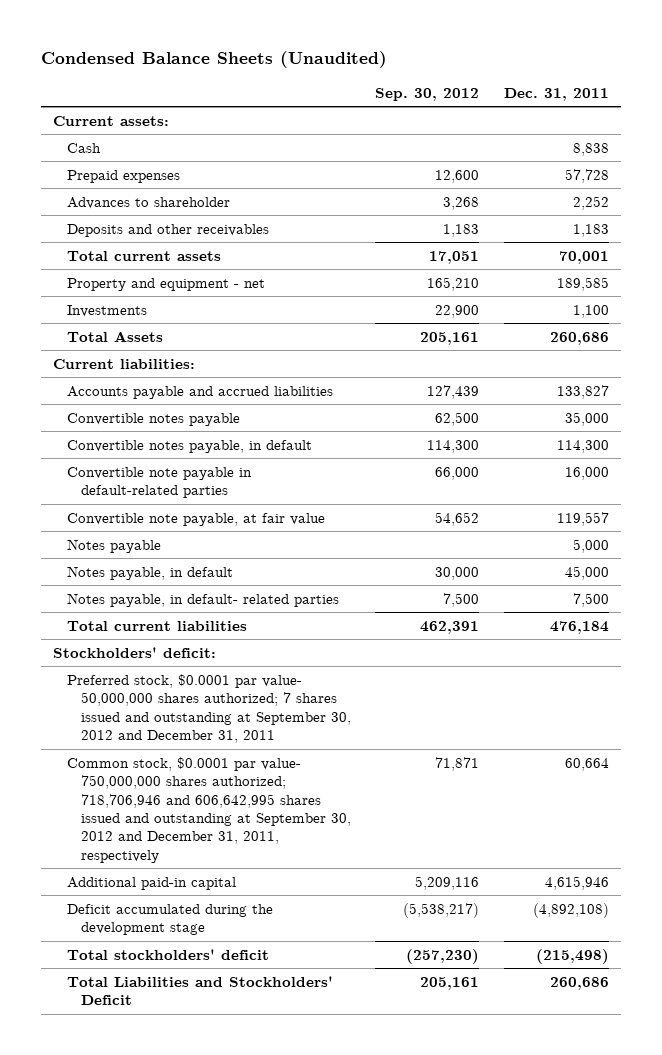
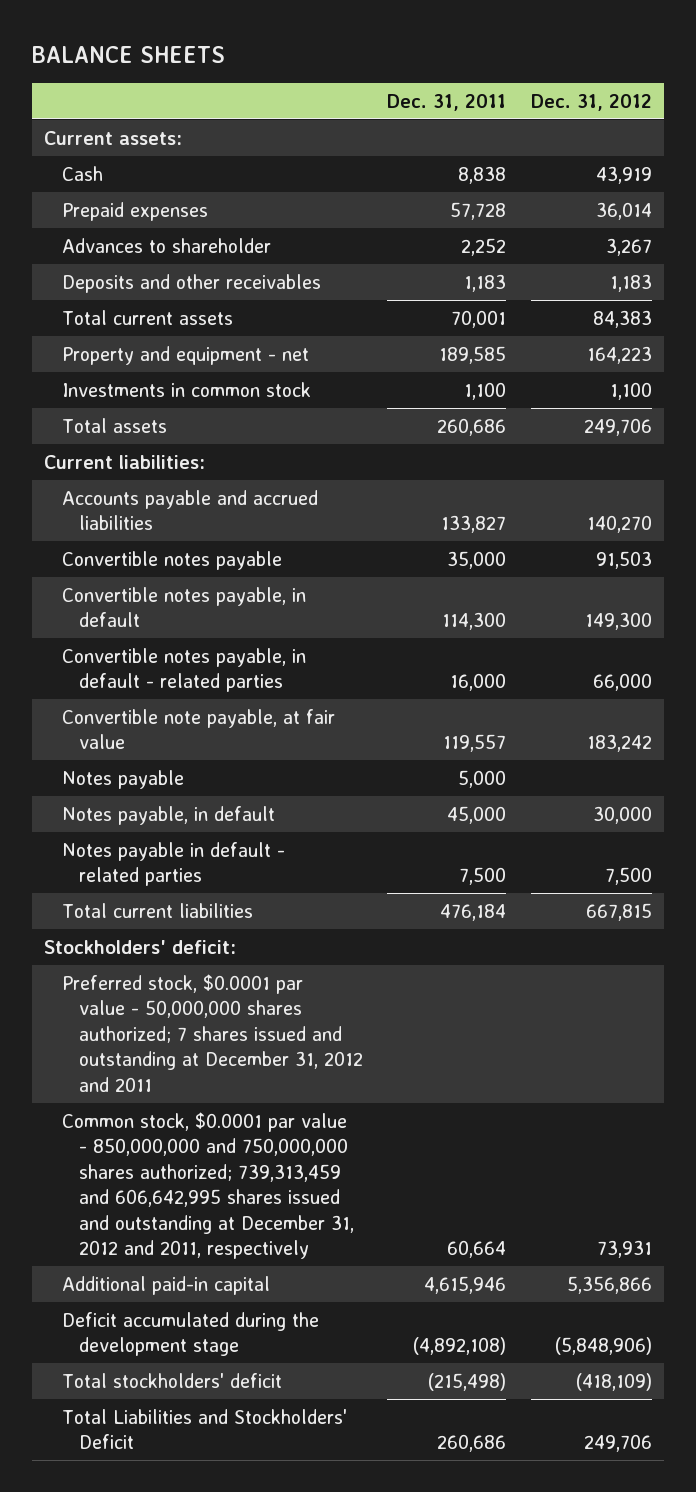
- Condensed Balance Sheets (Unaudited)
+ BALANCE SHEETS
- | Sep. 30, 2012 | Dec. 31, 2011
+ | Dec. 31, 2011 | Dec. 31, 2012
- Investments | 22,900 | 1,100
- Total Assets | 205,161 | 260,686
+ Investments in common stock | 1,100 | 1,100
+ Total assets | 260,686 | 249,706
- Convertible note payable in default-related parties | 66,000 | 16,000
+ Convertible notes payable, in default - related parties | 16,000 | 66,000
- Notes payable, in default- related parties | 7,500 | 7,500
+ Notes payable in default - related parties | 7,500 | 7,500
- Preferred stock, $0.0001 par value- 50,000,000 shares authorized; 7 shares issued and outstanding at September 30, 2012 and December 31, 2011
- Common stock, $0.0001 par value- 750,000,000 shares authorized; 718,706,946 and 606,642,995 shares issued and outstanding at September 30, 2012 and December 31, 2011, respectively | 71,871 | 60,664
+ Preferred stock, $0.0001 par value - 50,000,000 shares authorized; 7 shares issued and outstanding at December 31, 2012 and 2011
+ Common stock, $0.0001 par value - 850,000,000 and 750,000,000 shares authorized; 739,313,459 and 606,642,995 shares issued and outstanding at December 31, 2012 and 2011, respectively | 60,664 | 73,931

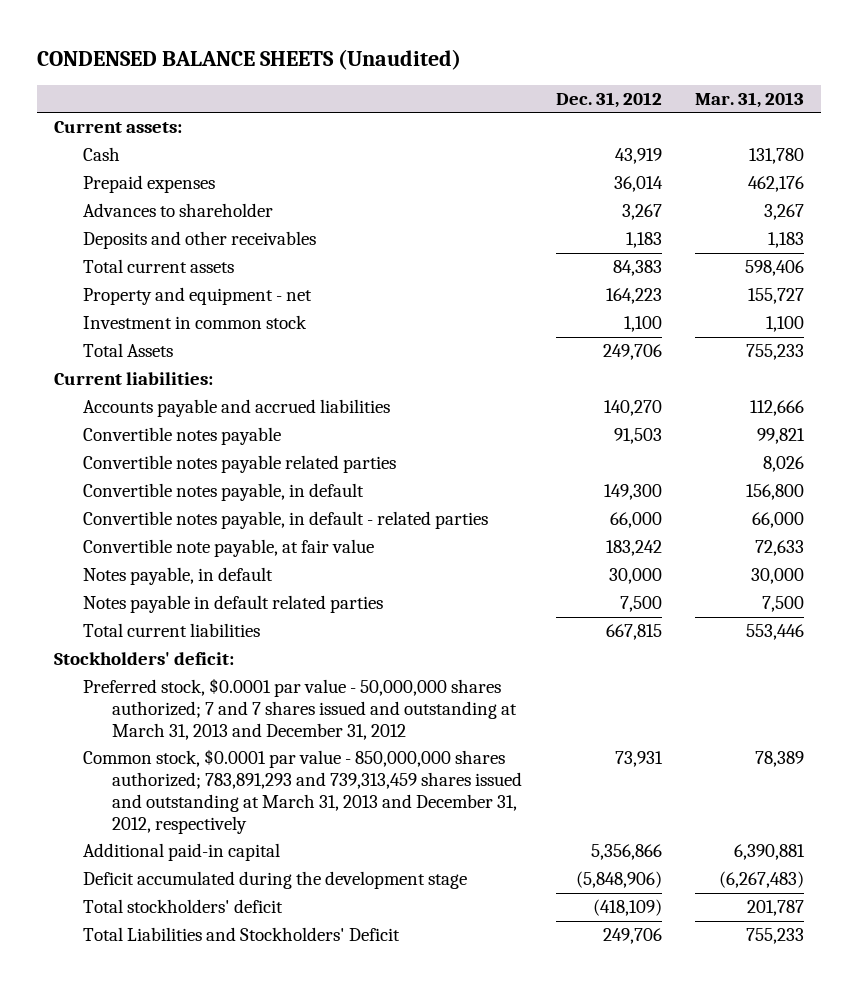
- BALANCE SHEETS
+ CONDENSED BALANCE SHEETS (Unaudited)
- | Dec. 31, 2011 | Dec. 31, 2012
+ | Dec. 31, 2012 | Mar. 31, 2013
- Investments in common stock | 1,100 | 1,100
- Total assets | 260,686 | 249,706
+ Investment in common stock | 1,100 | 1,100
+ Total Assets | 249,706 | 755,233
+ Convertible notes payable related parties | | 8,026
- Notes payable | 5,000 |
- Notes payable in default - related parties | 7,500 | 7,500
+ Notes payable in default related parties | 7,500 | 7,500
- Preferred stock, $0.0001 par value - 50,000,000 shares authorized; 7 shares issued and outstanding at December 31, 2012 and 2011
- Common stock, $0.0001 par value - 850,000,000 and 750,000,000 shares authorized; 739,313,459 and 606,642,995 shares issued and outstanding at December 31, 2012 and 2011, respectively | 60,664 | 73,931
+ Preferred stock, $0.0001 par value - 50,000,000 shares authorized; 7 and 7 shares issued and outstanding at March 31, 2013 and December 31, 2012
+ Common stock, $0.0001 par value - 850,000,000 shares authorized; 783,891,293 and 739,313,459 shares issued and outstanding at March 31, 2013 and December 31, 2012, respectively | 73,931 | 78,389

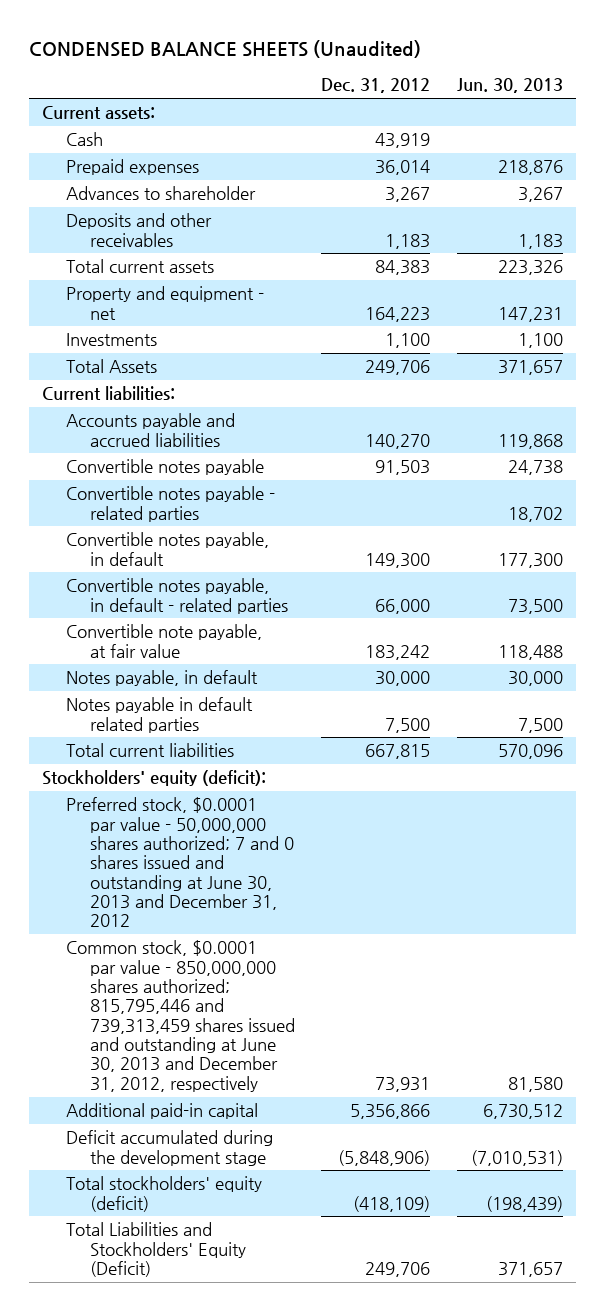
- | Dec. 31, 2012 | Mar. 31, 2013
+ | Dec. 31, 2012 | Jun. 30, 2013
- Investment in common stock | 1,100 | 1,100
+ Investments | 1,100 | 1,100
- Convertible notes payable related parties | | 8,026
+ Convertible notes payable - related parties | | 18,702
- Stockholders' deficit:
- Preferred stock, $0.0001 par value - 50,000,000 shares authorized; 7 and 7 shares issued and outstanding at March 31, 2013 and December 31, 2012
- Common stock, $0.0001 par value - 850,000,000 shares authorized; 783,891,293 and 739,313,459 shares issued and outstanding at March 31, 2013 and December 31, 2012, respectively | 73,931 | 78,389
+ Stockholders' equity (deficit):
+ Preferred stock, $0.0001 par value - 50,000,000 shares authorized; 7 and 0 shares issued and outstanding at June 30, 2013 and December 31, 2012
+ Common stock, $0.0001 par value - 850,000,000 shares authorized; 815,795,446 and 739,313,459 shares issued and outstanding at June 30, 2013 and December 31, 2012, respectively | 73,931 | 81,580
- Total stockholders' deficit | (418,109) | 201,787
- Total Liabilities and Stockholders' Deficit | 249,706 | 755,233
+ Total stockholders' equity (deficit) | (418,109) | (198,439)
+ Total Liabilities and Stockholders' Equity (Deficit) | 249,706 | 371,657

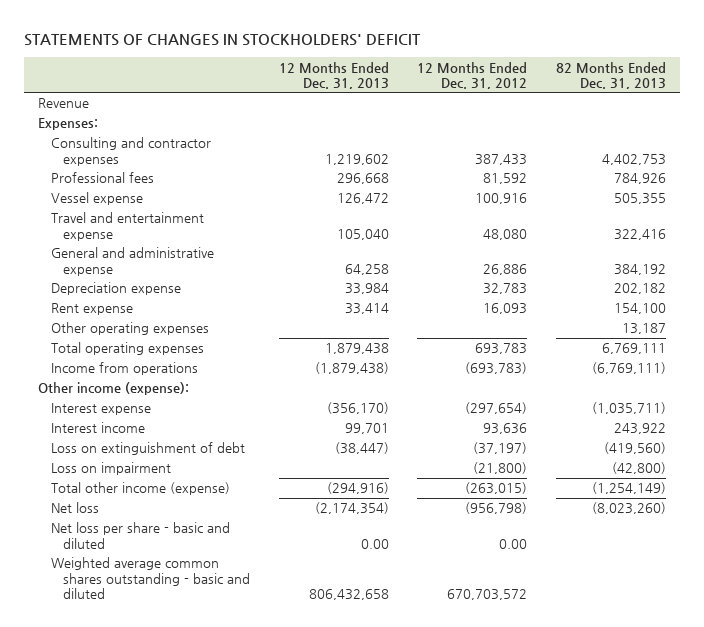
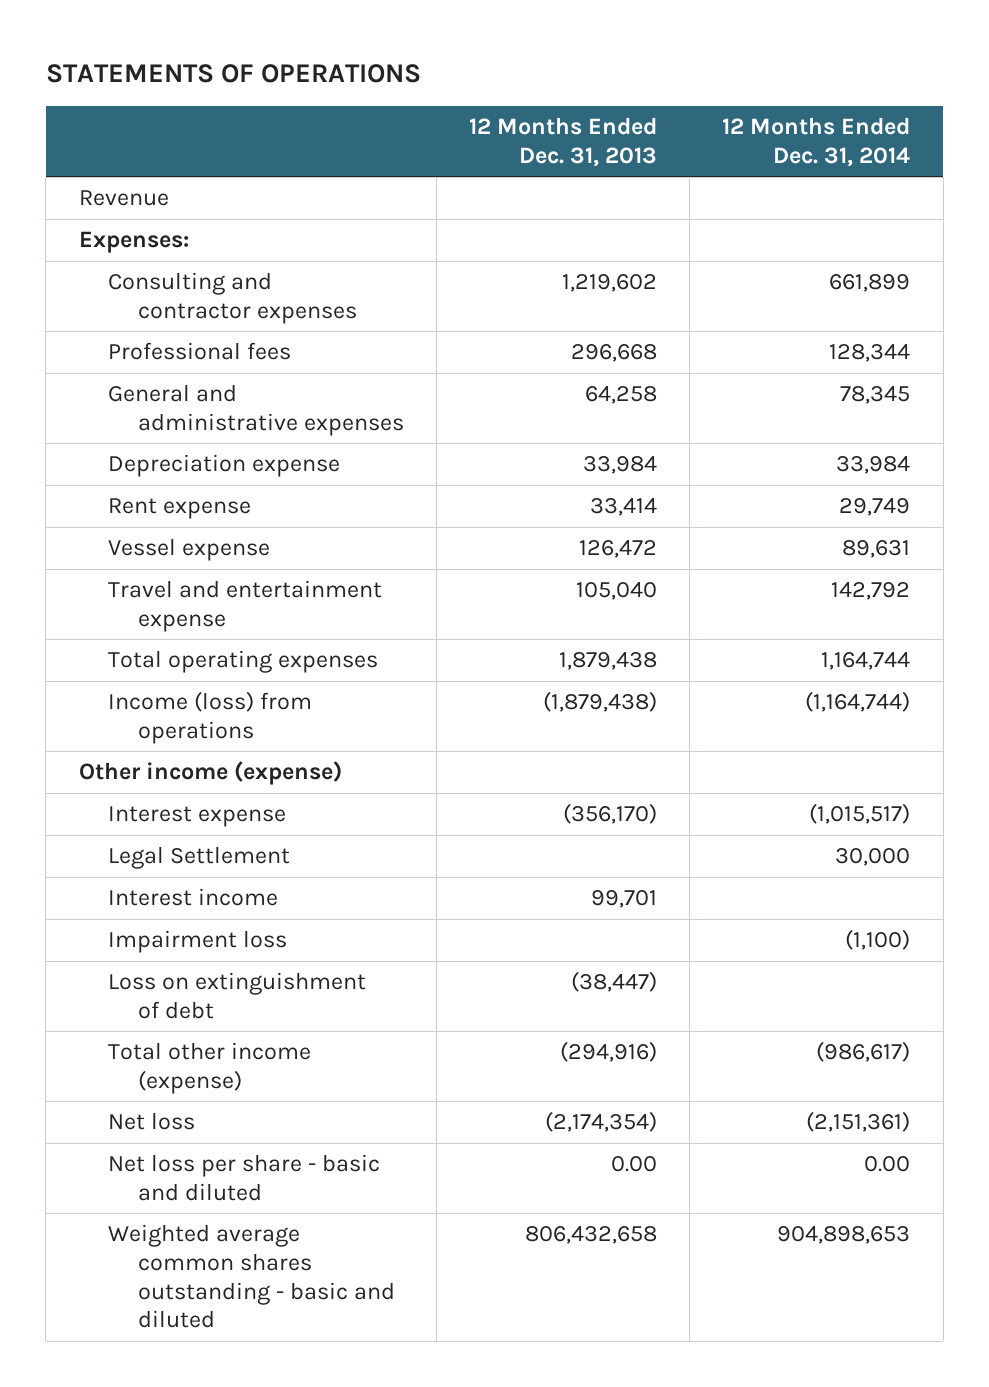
- STATEMENTS OF CHANGES IN STOCKHOLDERS' DEFICIT
+ STATEMENTS OF OPERATIONS
- | 12 Months Ended Dec. 31, 2013 | 12 Months Ended Dec. 31, 2012 | 82 Months Ended Dec. 31, 2013
+ | 12 Months Ended Dec. 31, 2013 | 12 Months Ended Dec. 31, 2014
- General and administrative expense | 64,258 | 26,886 | 384,192
+ General and administrative expenses | 64,258 | 78,345
- Other operating expenses | | | 13,187
moved down: Vessel expense | 126,472 | 89,631
moved down: Travel and entertainment expense | 105,040 | 142,792
- Income from operations | (1,879,438) | (693,783) | (6,769,111)
- Other income (expense):
+ Income (loss) from operations | (1,879,438) | (1,164,744)
+ Other income (expense)
+ Legal Settlement | | 30,000
+ Impairment loss | | (1,100)
- Loss on impairment | | (21,800) | (42,800)

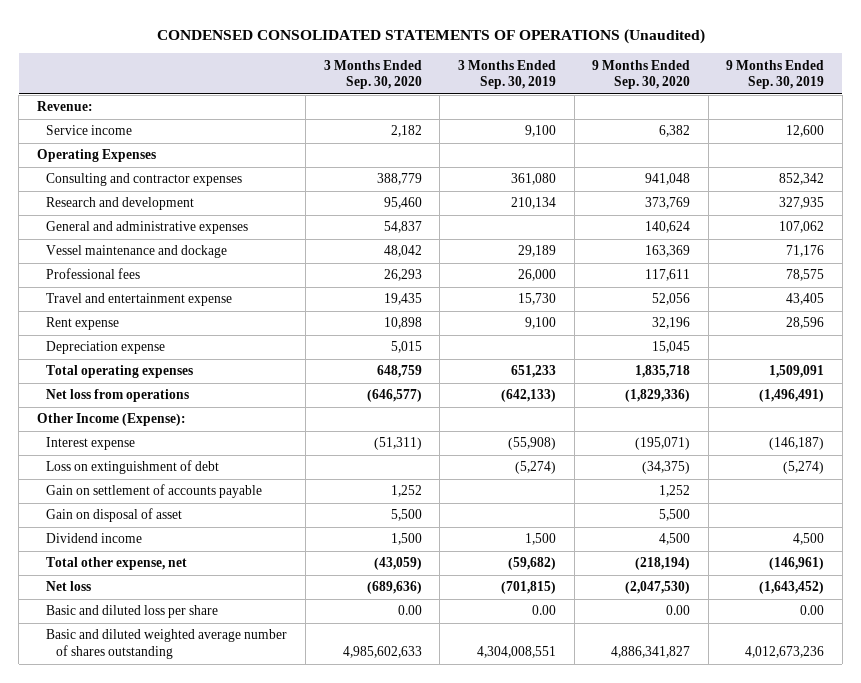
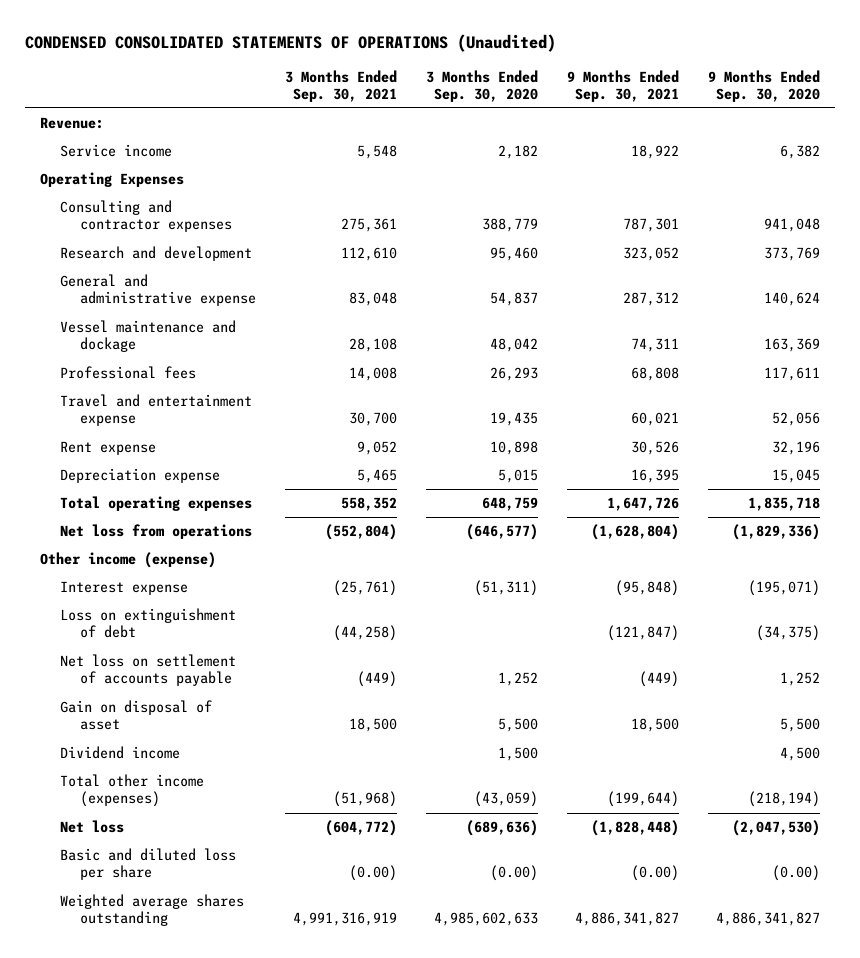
- | 3 Months Ended Sep. 30, 2020 | 3 Months Ended Sep. 30, 2019 | 9 Months Ended Sep. 30, 2020 | 9 Months Ended Sep. 30, 2019
+ | 3 Months Ended Sep. 30, 2021 | 3 Months Ended Sep. 30, 2020 | 9 Months Ended Sep. 30, 2021 | 9 Months Ended Sep. 30, 2020
- General and administrative expenses | 54,837 | | 140,624 | 107,062
+ General and administrative expense | 83,048 | 54,837 | 287,312 | 140,624
- Other Income (Expense):
+ Other income (expense)
- Gain on settlement of accounts payable | 1,252 | | 1,252 |
+ Net loss on settlement of accounts payable | (449) | 1,252 | (449) | 1,252
- Total other expense, net | (43,059) | (59,682) | (218,194) | (146,961)
+ Total other income (expenses) | (51,968) | (43,059) | (199,644) | (218,194)
- Basic and diluted loss per share | 0.00 | 0.00 | 0.00 | 0.00
- Basic and diluted weighted average number of shares outstanding | 4,985,602,633 | 4,304,008,551 | 4,886,341,827 | 4,012,673,236
+ Basic and diluted loss per share | (0.00) | (0.00) | (0.00) | (0.00)
+ Weighted average shares outstanding | 4,991,316,919 | 4,985,602,633 | 4,886,341,827 | 4,886,341,827

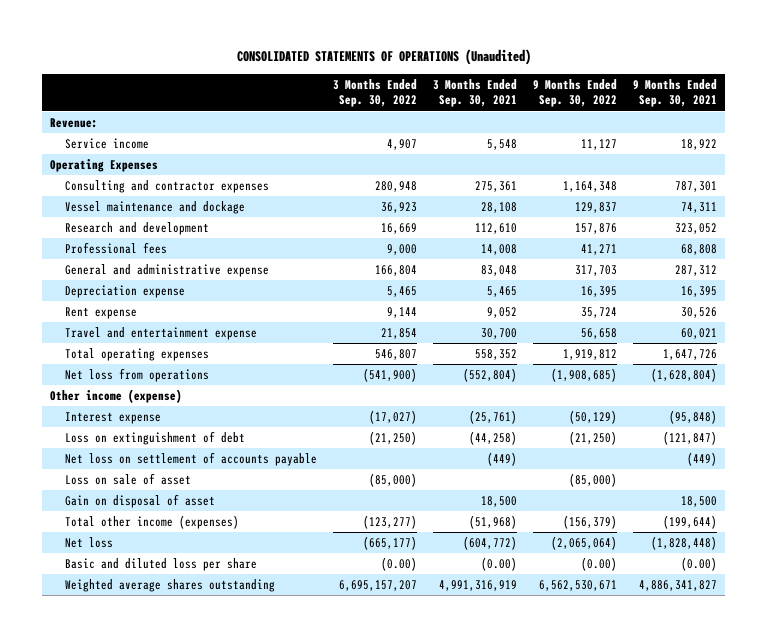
- CONDENSED CONSOLIDATED STATEMENTS OF OPERATIONS (Unaudited)
+ CONSOLIDATED STATEMENTS OF OPERATIONS (Unaudited)
- | 3 Months Ended Sep. 30, 2021 | 3 Months Ended Sep. 30, 2020 | 9 Months Ended Sep. 30, 2021 | 9 Months Ended Sep. 30, 2020
+ | 3 Months Ended Sep. 30, 2022 | 3 Months Ended Sep. 30, 2021 | 9 Months Ended Sep. 30, 2022 | 9 Months Ended Sep. 30, 2021
moved down: Research and development | 16,669 | 112,610 | 157,876 | 323,052
moved down: General and administrative expense | 166,804 | 83,048 | 317,703 | 287,312
moved down: Rent expense | 9,144 | 9,052 | 35,724 | 30,526
moved down: Travel and entertainment expense | 21,854 | 30,700 | 56,658 | 60,021
+ Loss on sale of asset | (85,000) | | (85,000) |
- Dividend income | | 1,500 | | 4,500

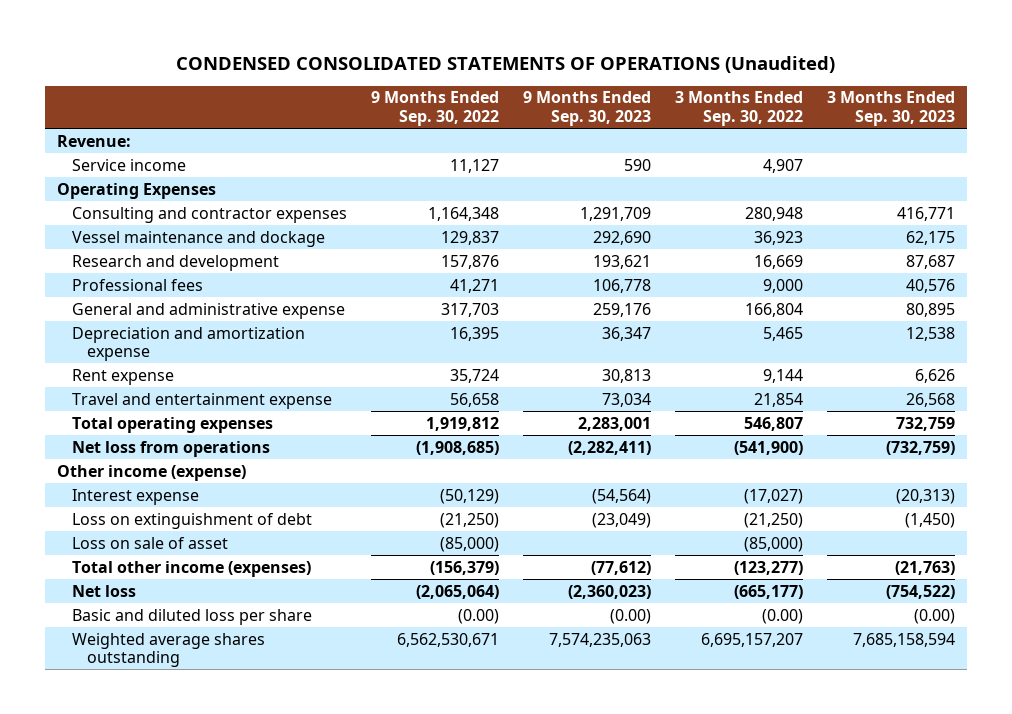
- CONSOLIDATED STATEMENTS OF OPERATIONS (Unaudited)
+ CONDENSED CONSOLIDATED STATEMENTS OF OPERATIONS (Unaudited)
- | 3 Months Ended Sep. 30, 2022 | 3 Months Ended Sep. 30, 2021 | 9 Months Ended Sep. 30, 2022 | 9 Months Ended Sep. 30, 2021
+ | 9 Months Ended Sep. 30, 2022 | 9 Months Ended Sep. 30, 2023 | 3 Months Ended Sep. 30, 2022 | 3 Months Ended Sep. 30, 2023
- Depreciation expense | 5,465 | 5,465 | 16,395 | 16,395
+ Depreciation and amortization expense | 16,395 | 36,347 | 5,465 | 12,538
- Net loss on settlement of accounts payable | | (449) | | (449)
- Gain on disposal of asset | | 18,500 | | 18,500

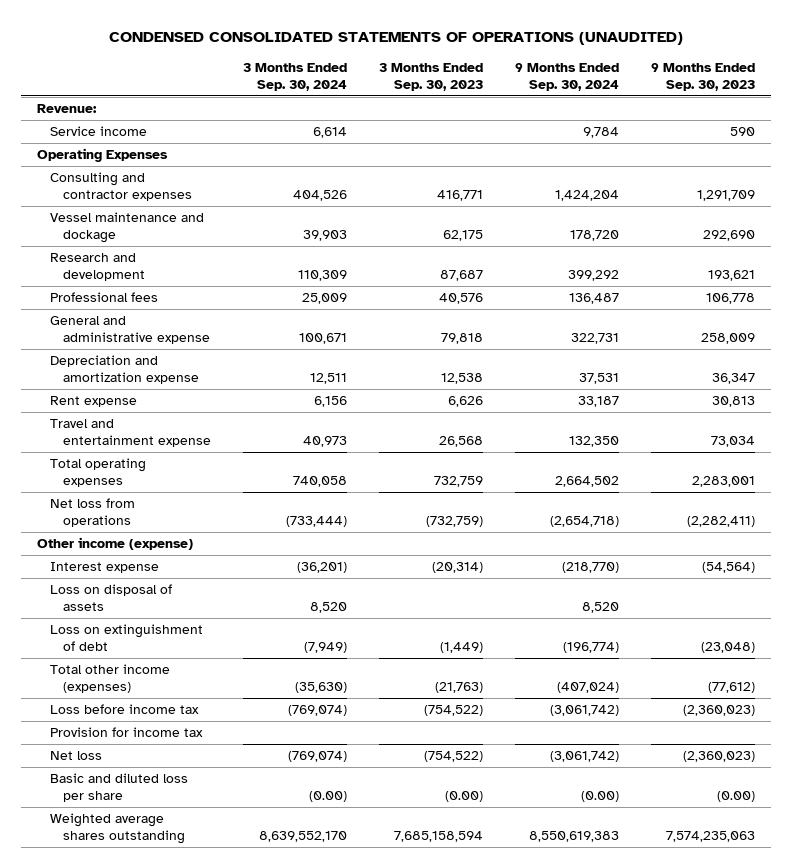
- CONDENSED CONSOLIDATED STATEMENTS OF OPERATIONS (Unaudited)
+ CONDENSED CONSOLIDATED STATEMENTS OF OPERATIONS (UNAUDITED)
- | 9 Months Ended Sep. 30, 2022 | 9 Months Ended Sep. 30, 2023 | 3 Months Ended Sep. 30, 2022 | 3 Months Ended Sep. 30, 2023
+ | 3 Months Ended Sep. 30, 2024 | 3 Months Ended Sep. 30, 2023 | 9 Months Ended Sep. 30, 2024 | 9 Months Ended Sep. 30, 2023
- General and administrative expense | 317,703 | 259,176 | 166,804 | 80,895
+ General and administrative expense | 100,671 | 79,818 | 322,731 | 258,009
- Interest expense | (50,129) | (54,564) | (17,027) | (20,313)
- Loss on extinguishment of debt | (21,250) | (23,049) | (21,250) | (1,450)
- Loss on sale of asset | (85,000) | | (85,000) |
+ Interest expense | (36,201) | (20,314) | (218,770) | (54,564)
+ Loss on disposal of assets | 8,520 | | 8,520 |
+ Loss on extinguishment of debt | (7,949) | (1,449) | (196,774) | (23,048)
+ Loss before income tax | (769,074) | (754,522) | (3,061,742) | (2,360,023)
+ Provision for income tax

